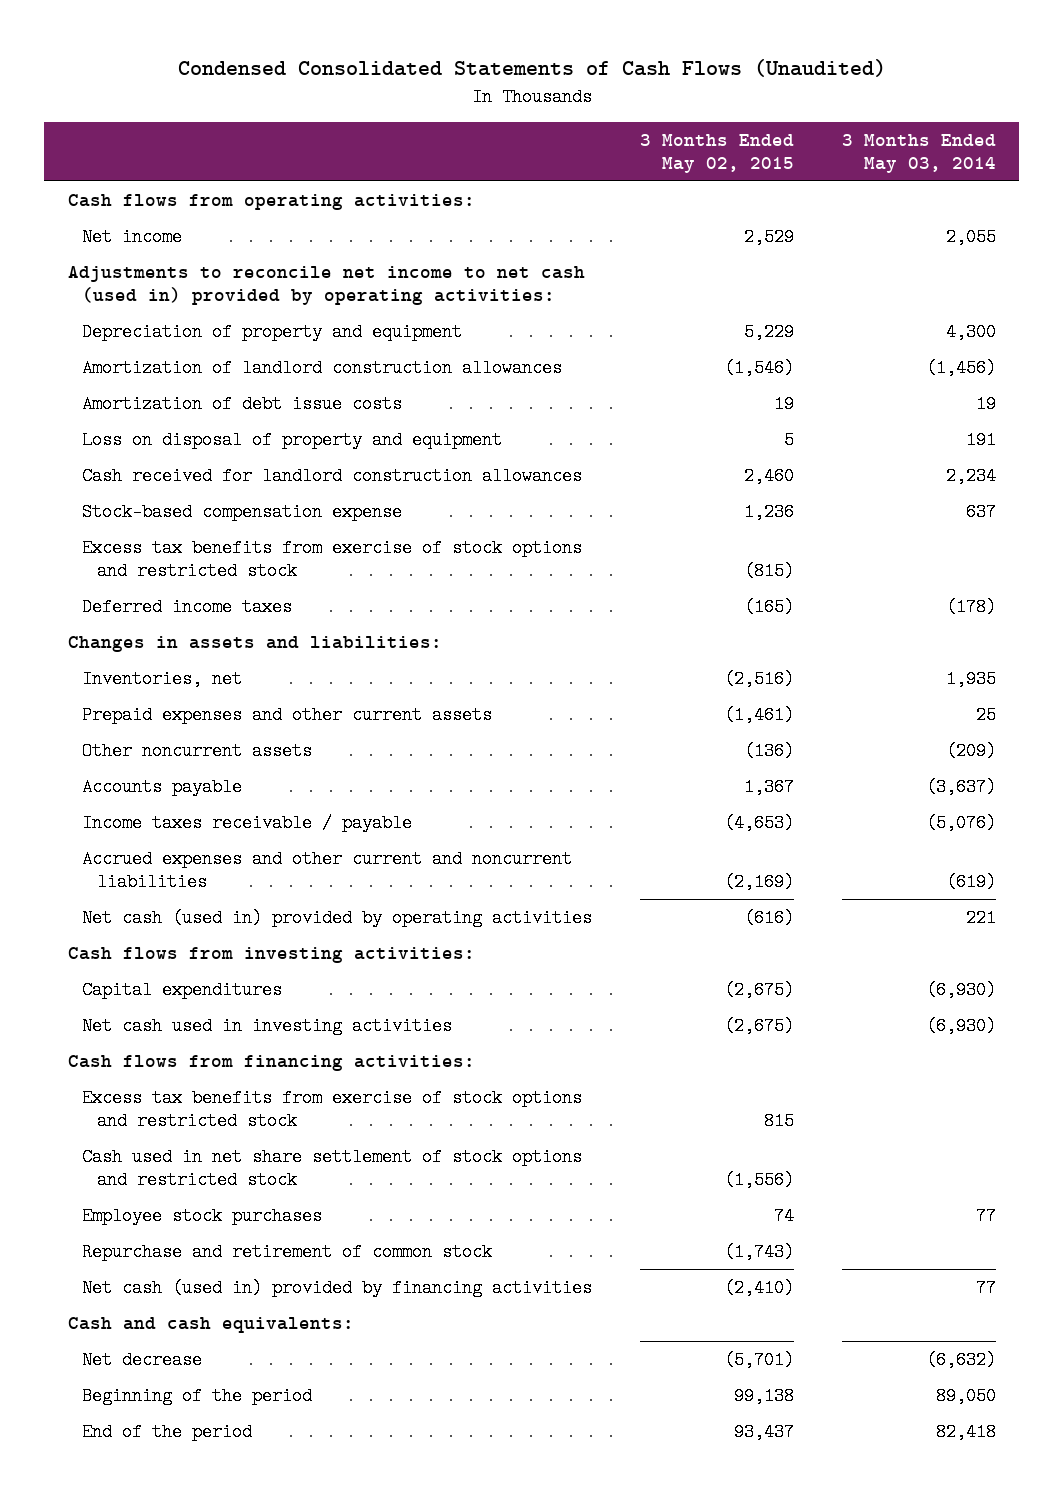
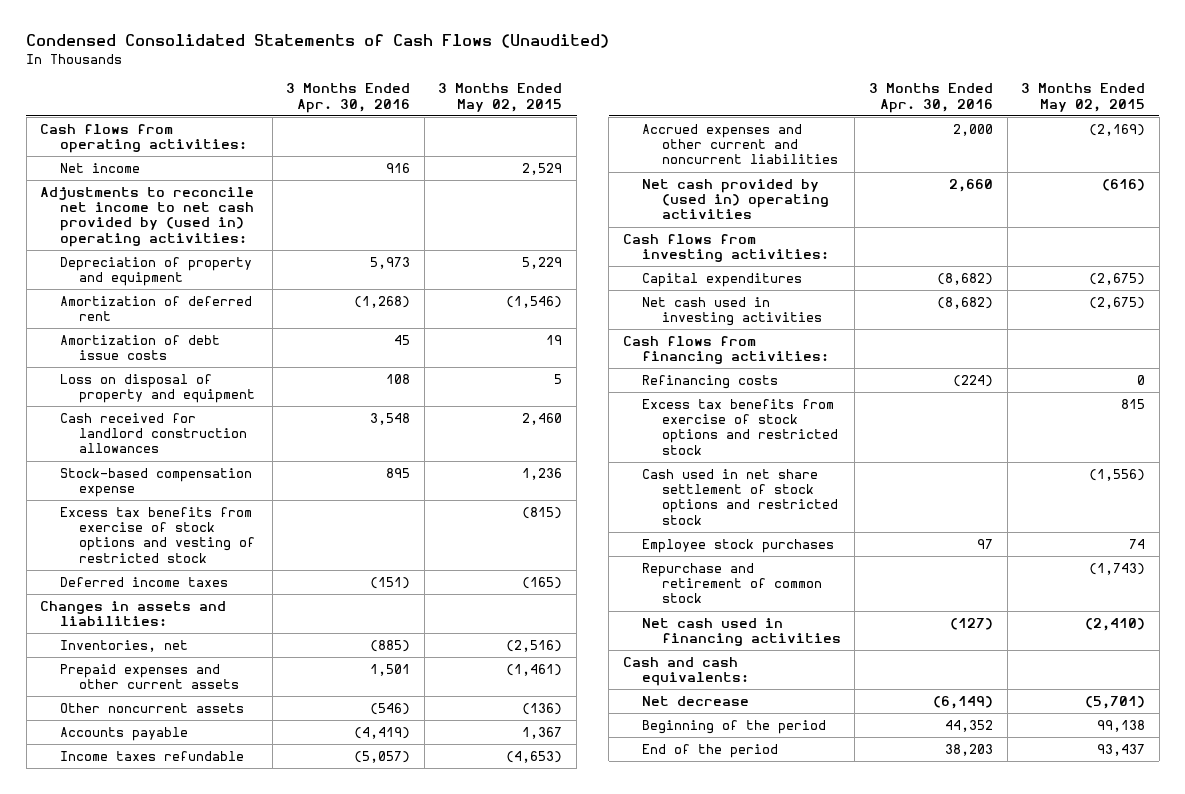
- | 3 Months Ended May 02, 2015 | 3 Months Ended May 03, 2014
+ | 3 Months Ended Apr. 30, 2016 | 3 Months Ended May 02, 2015
- Adjustments to reconcile net income to net cash (used in) provided by operating activities:
+ Adjustments to reconcile net income to net cash provided by (used in) operating activities:
- Amortization of landlord construction allowances | (1,546) | (1,456)
+ Amortization of deferred rent | (1,268) | (1,546)
- Excess tax benefits from exercise of stock options and restricted stock | (815) |
+ Excess tax benefits from exercise of stock options and vesting of restricted stock | | (815)
- Income taxes receivable / payable | (4,653) | (5,076)
+ Income taxes refundable | (5,057) | (4,653)
- Net cash (used in) provided by operating activities | (616) | 221
+ Net cash provided by (used in) operating activities | 2,660 | (616)
+ Refinancing costs | (224) | 0
- Net cash (used in) provided by financing activities | (2,410) | 77
+ Net cash used in financing activities | (127) | (2,410)

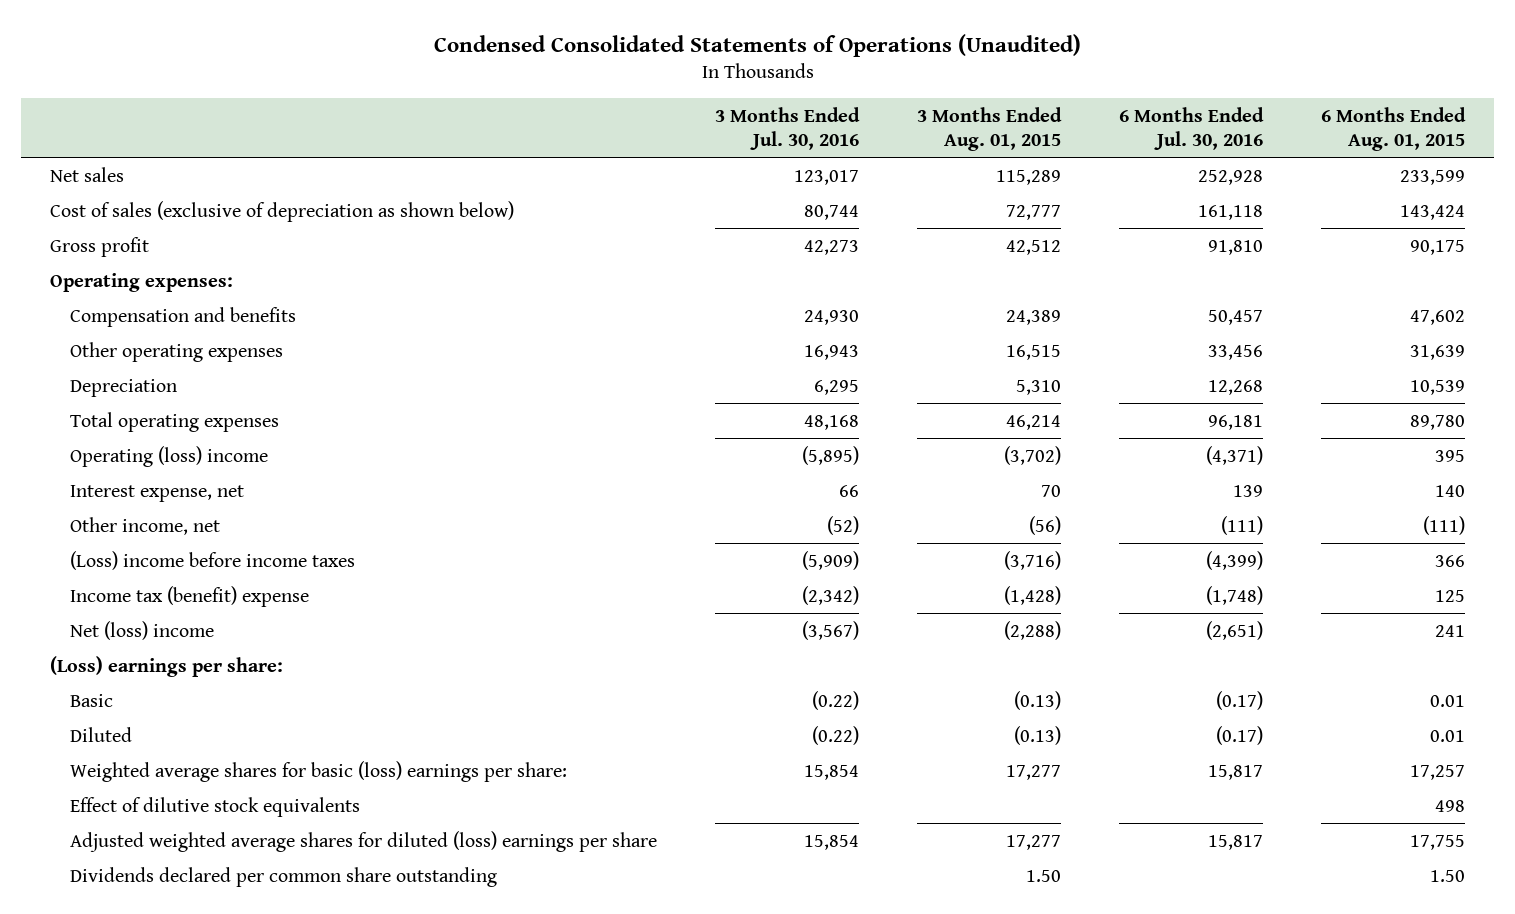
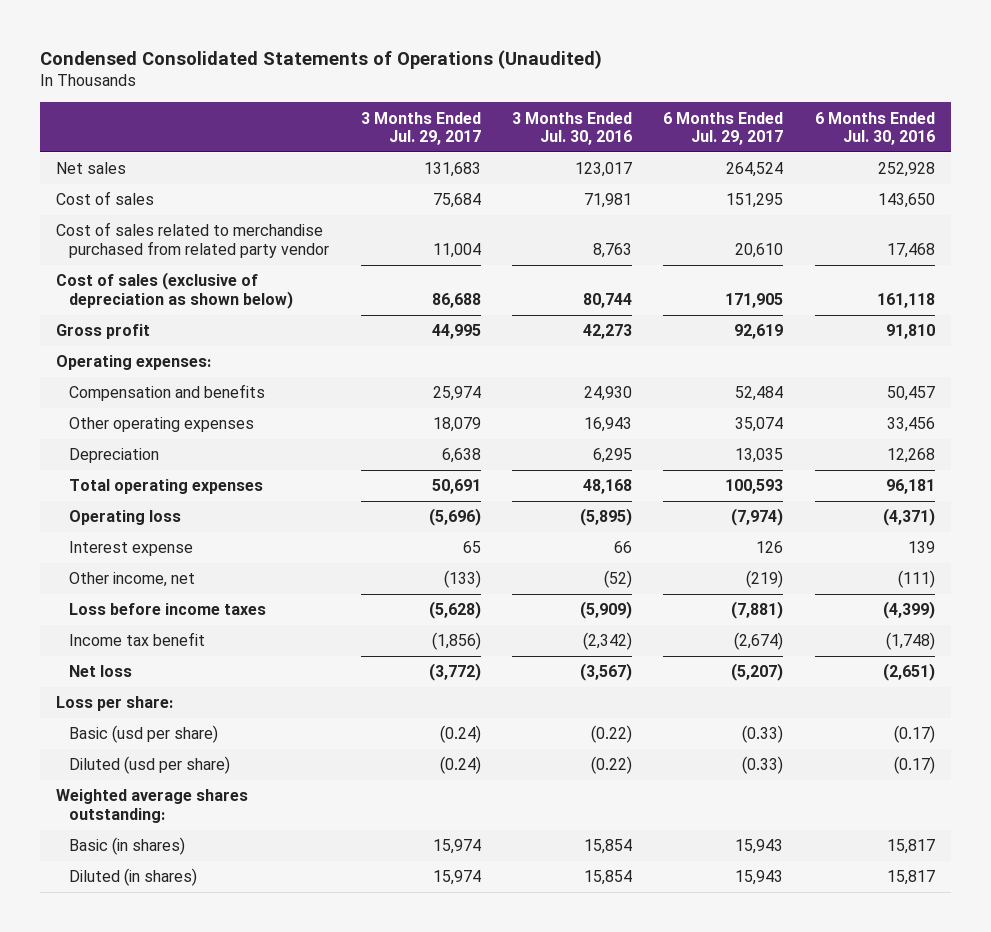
- | 3 Months Ended Jul. 30, 2016 | 3 Months Ended Aug. 01, 2015 | 6 Months Ended Jul. 30, 2016 | 6 Months Ended Aug. 01, 2015
+ | 3 Months Ended Jul. 29, 2017 | 3 Months Ended Jul. 30, 2016 | 6 Months Ended Jul. 29, 2017 | 6 Months Ended Jul. 30, 2016
+ Cost of sales | 75,684 | 71,981 | 151,295 | 143,650
+ Cost of sales related to merchandise purchased from related party vendor | 11,004 | 8,763 | 20,610 | 17,468
- Operating (loss) income | (5,895) | (3,702) | (4,371) | 395
- Interest expense, net | 66 | 70 | 139 | 140
+ Operating loss | (5,696) | (5,895) | (7,974) | (4,371)
+ Interest expense | 65 | 66 | 126 | 139
- (Loss) income before income taxes | (5,909) | (3,716) | (4,399) | 366
- Income tax (benefit) expense | (2,342) | (1,428) | (1,748) | 125
- Net (loss) income | (3,567) | (2,288) | (2,651) | 241
- (Loss) earnings per share:
- Basic | (0.22) | (0.13) | (0.17) | 0.01
- Diluted | (0.22) | (0.13) | (0.17) | 0.01
- Weighted average shares for basic (loss) earnings per share: | 15,854 | 17,277 | 15,817 | 17,257
- Effect of dilutive stock equivalents | | | | 498
- Adjusted weighted average shares for diluted (loss) earnings per share | 15,854 | 17,277 | 15,817 | 17,755
- Dividends declared per common share outstanding | | 1.50 | | 1.50
+ Loss before income taxes | (5,628) | (5,909) | (7,881) | (4,399)
+ Income tax benefit | (1,856) | (2,342) | (2,674) | (1,748)
+ Net loss | (3,772) | (3,567) | (5,207) | (2,651)
+ Loss per share:
+ Basic (usd per share) | (0.24) | (0.22) | (0.33) | (0.17)
+ Diluted (usd per share) | (0.24) | (0.22) | (0.33) | (0.17)
+ Weighted average shares outstanding:
+ Basic (in shares) | 15,974 | 15,854 | 15,943 | 15,817
+ Diluted (in shares) | 15,974 | 15,854 | 15,943 | 15,817

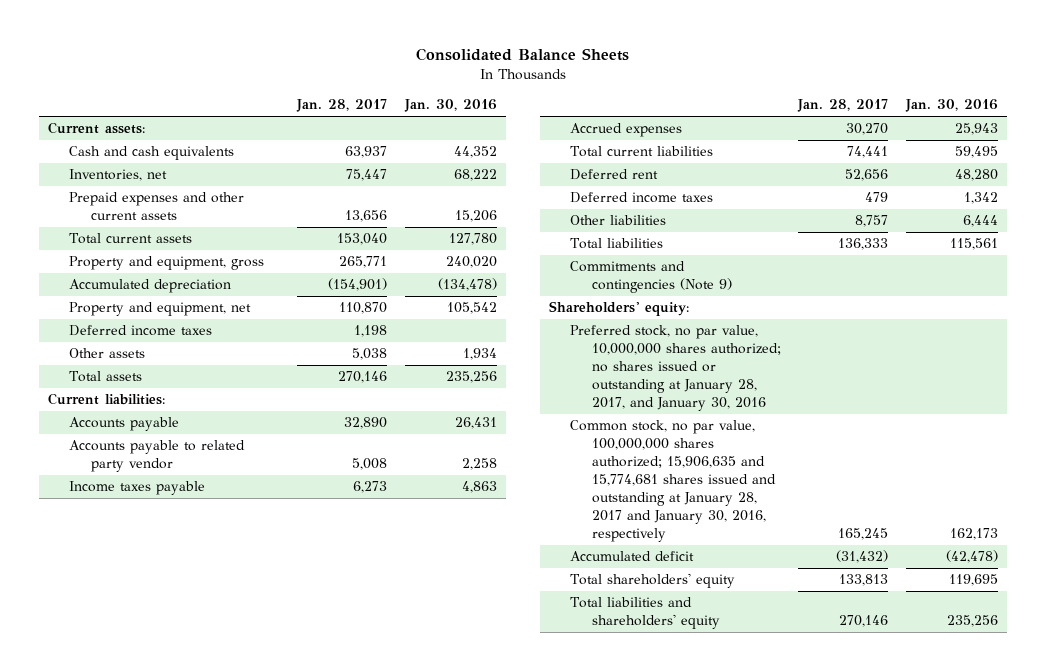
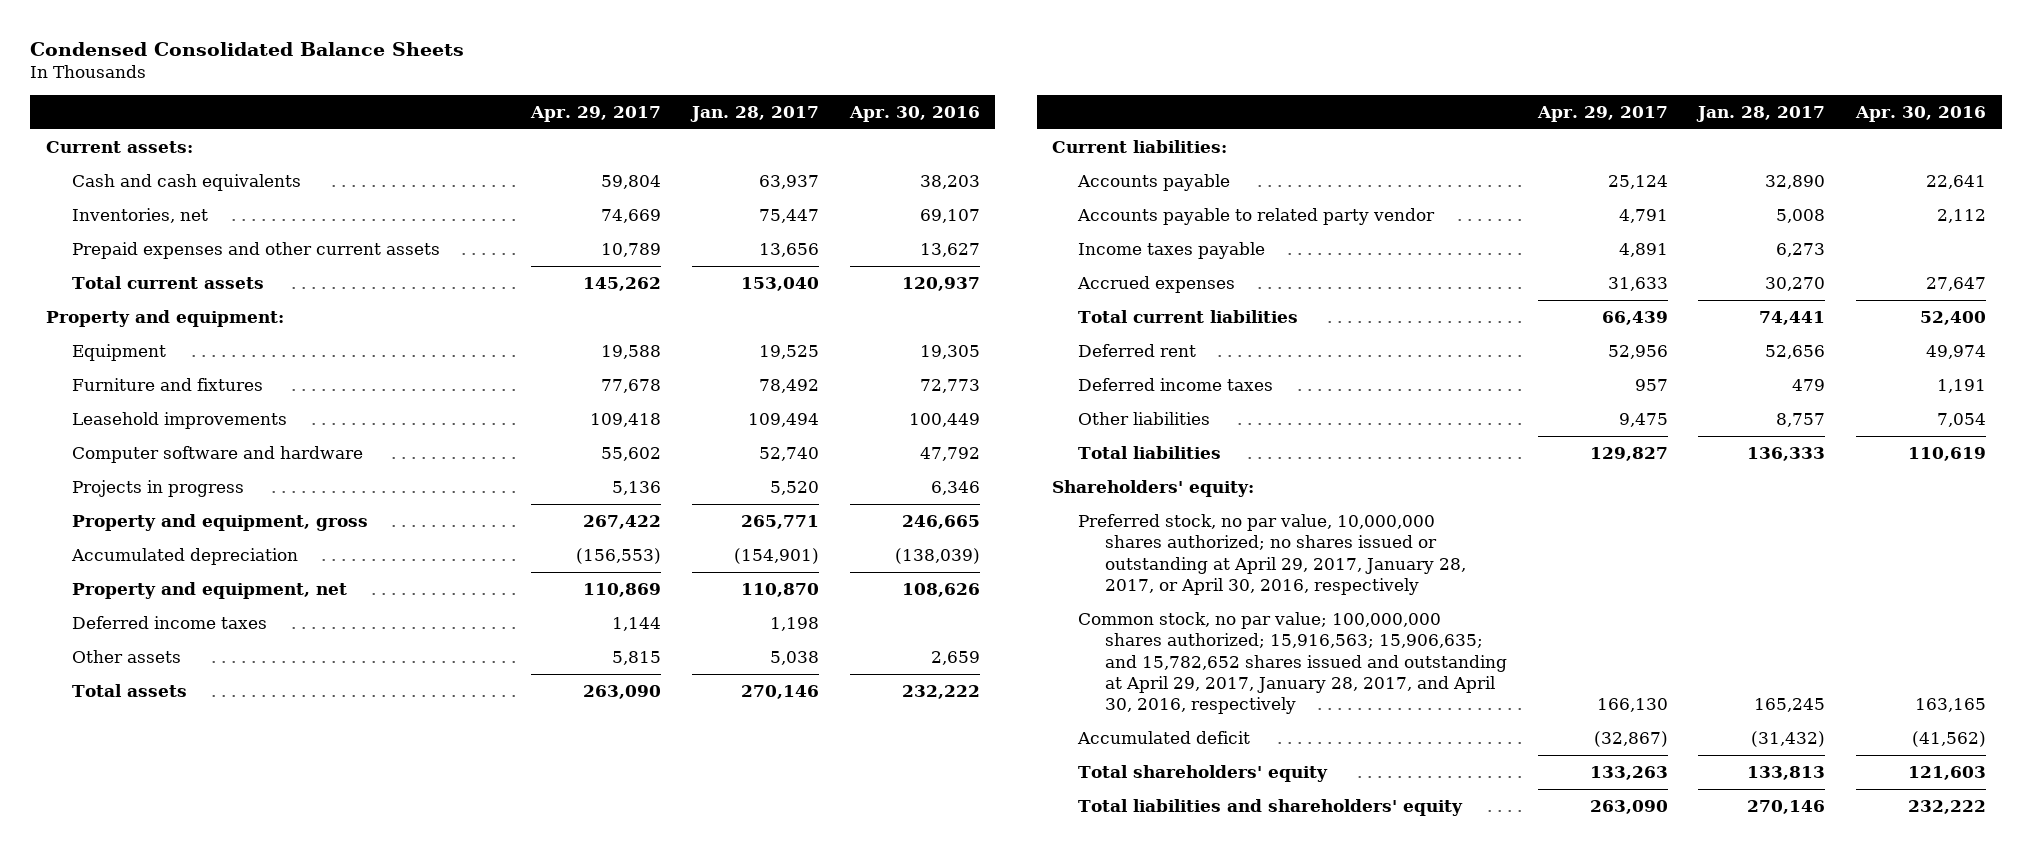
- Consolidated Balance Sheets
+ Condensed Consolidated Balance Sheets
- | Jan. 28, 2017 | Jan. 30, 2016
+ | Apr. 29, 2017 | Jan. 28, 2017 | Apr. 30, 2016
+ Property and equipment:
+ Equipment | 19,588 | 19,525 | 19,305
+ Furniture and fixtures | 77,678 | 78,492 | 72,773
+ Leasehold improvements | 109,418 | 109,494 | 100,449
+ Computer software and hardware | 55,602 | 52,740 | 47,792
+ Projects in progress | 5,136 | 5,520 | 6,346
- Commitments and contingencies (Note 9)
- Preferred stock, no par value, 10,000,000 shares authorized; no shares issued or outstanding at January 28, 2017, and January 30, 2016
- Common stock, no par value, 100,000,000 shares authorized; 15,906,635 and 15,774,681 shares issued and outstanding at January 28, 2017 and January 30, 2016, respectively | 165,245 | 162,173
+ Preferred stock, no par value, 10,000,000 shares authorized; no shares issued or outstanding at April 29, 2017, January 28, 2017, or April 30, 2016, respectively
+ Common stock, no par value; 100,000,000 shares authorized; 15,916,563; 15,906,635; and 15,782,652 shares issued and outstanding at April 29, 2017, January 28, 2017, and April 30, 2016, respectively | 166,130 | 165,245 | 163,165

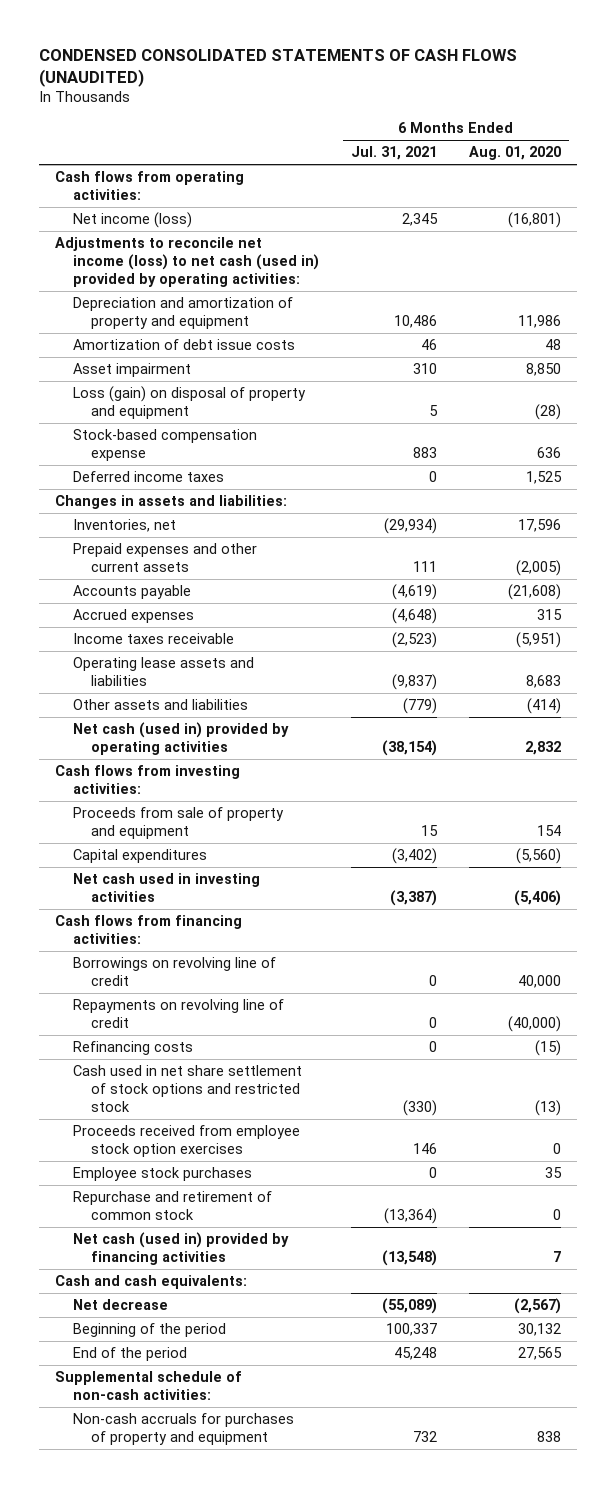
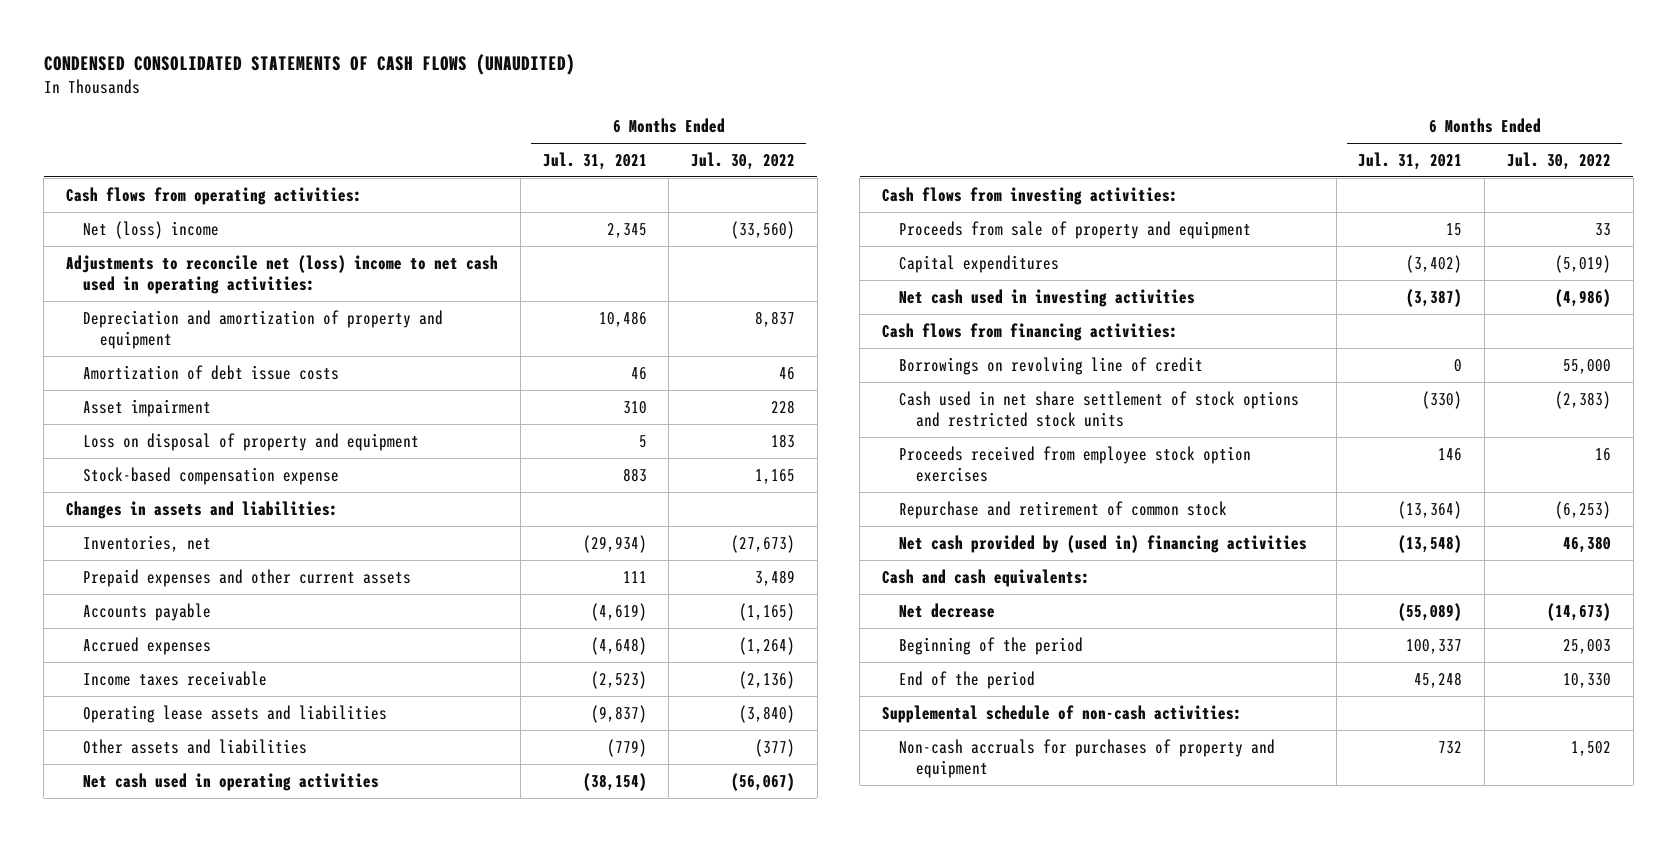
- | 6 Months Ended Jul. 31, 2021 | 6 Months Ended Aug. 01, 2020
+ | 6 Months Ended Jul. 31, 2021 | 6 Months Ended Jul. 30, 2022
- Net income (loss) | 2,345 | (16,801)
- Adjustments to reconcile net income (loss) to net cash (used in) provided by operating activities:
+ Net (loss) income | 2,345 | (33,560)
+ Adjustments to reconcile net (loss) income to net cash used in operating activities:
- Loss (gain) on disposal of property and equipment | 5 | (28)
+ Loss on disposal of property and equipment | 5 | 183
- Deferred income taxes | 0 | 1,525
- Net cash (used in) provided by operating activities | (38,154) | 2,832
+ Net cash used in operating activities | (38,154) | (56,067)
- Repayments on revolving line of credit | 0 | (40,000)
- Refinancing costs | 0 | (15)
- Cash used in net share settlement of stock options and restricted stock | (330) | (13)
+ Cash used in net share settlement of stock options and restricted stock units | (330) | (2,383)
- Employee stock purchases | 0 | 35
- Net cash (used in) provided by financing activities | (13,548) | 7
+ Net cash provided by (used in) financing activities | (13,548) | 46,380

